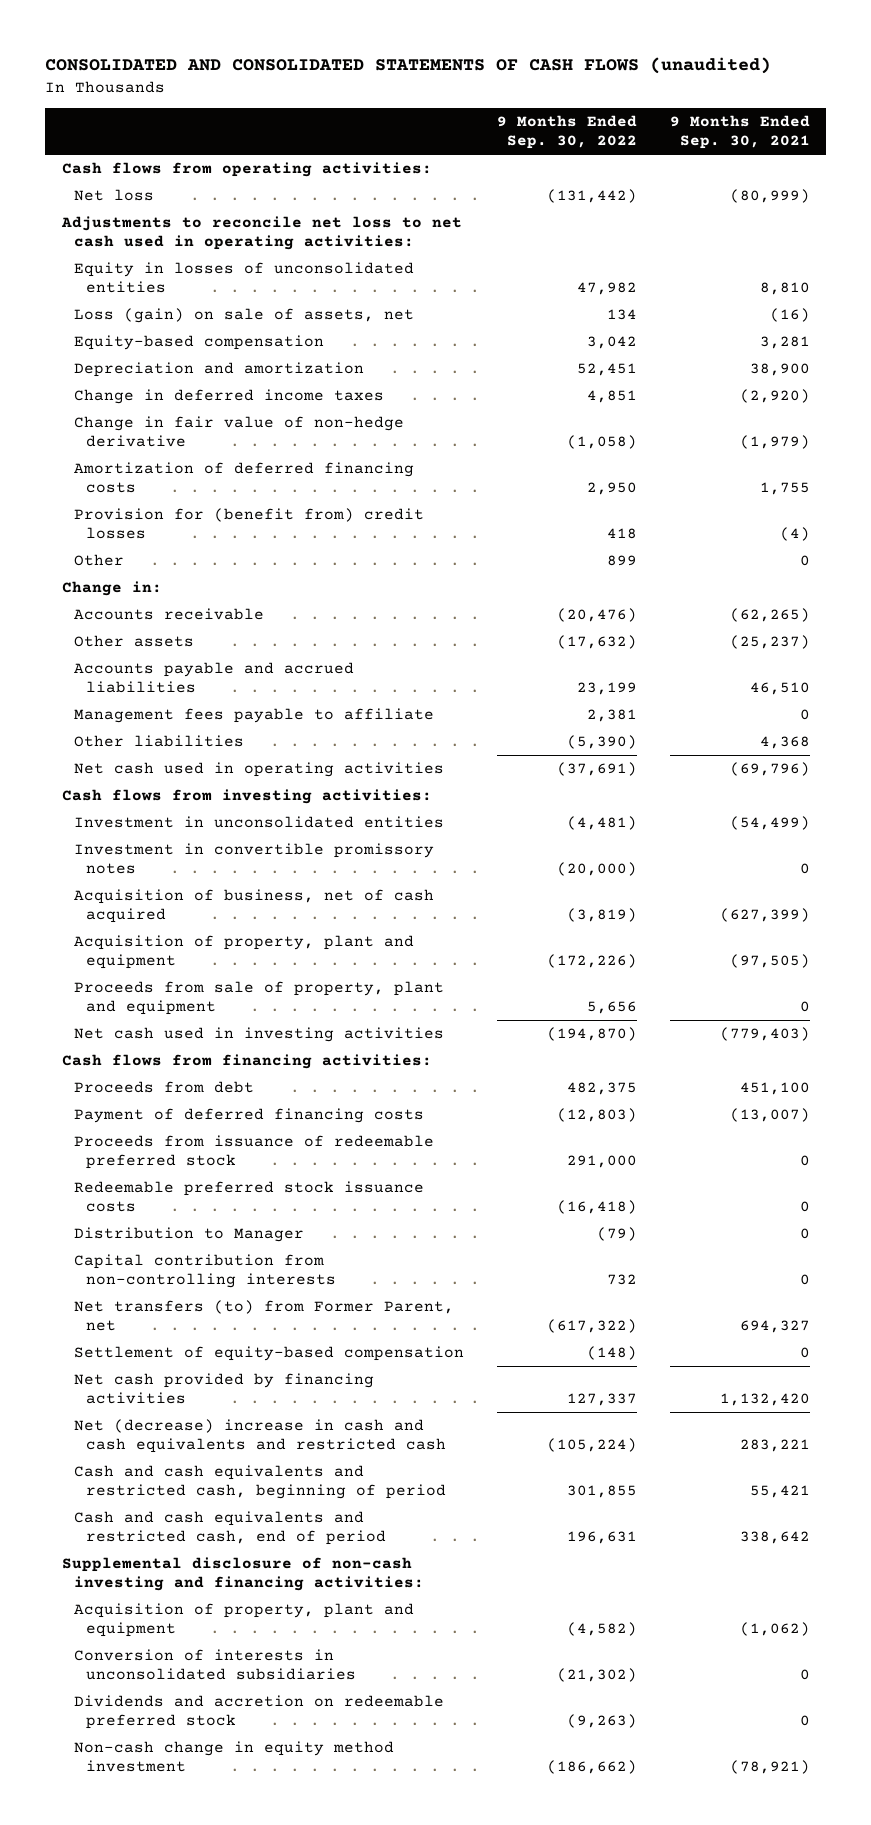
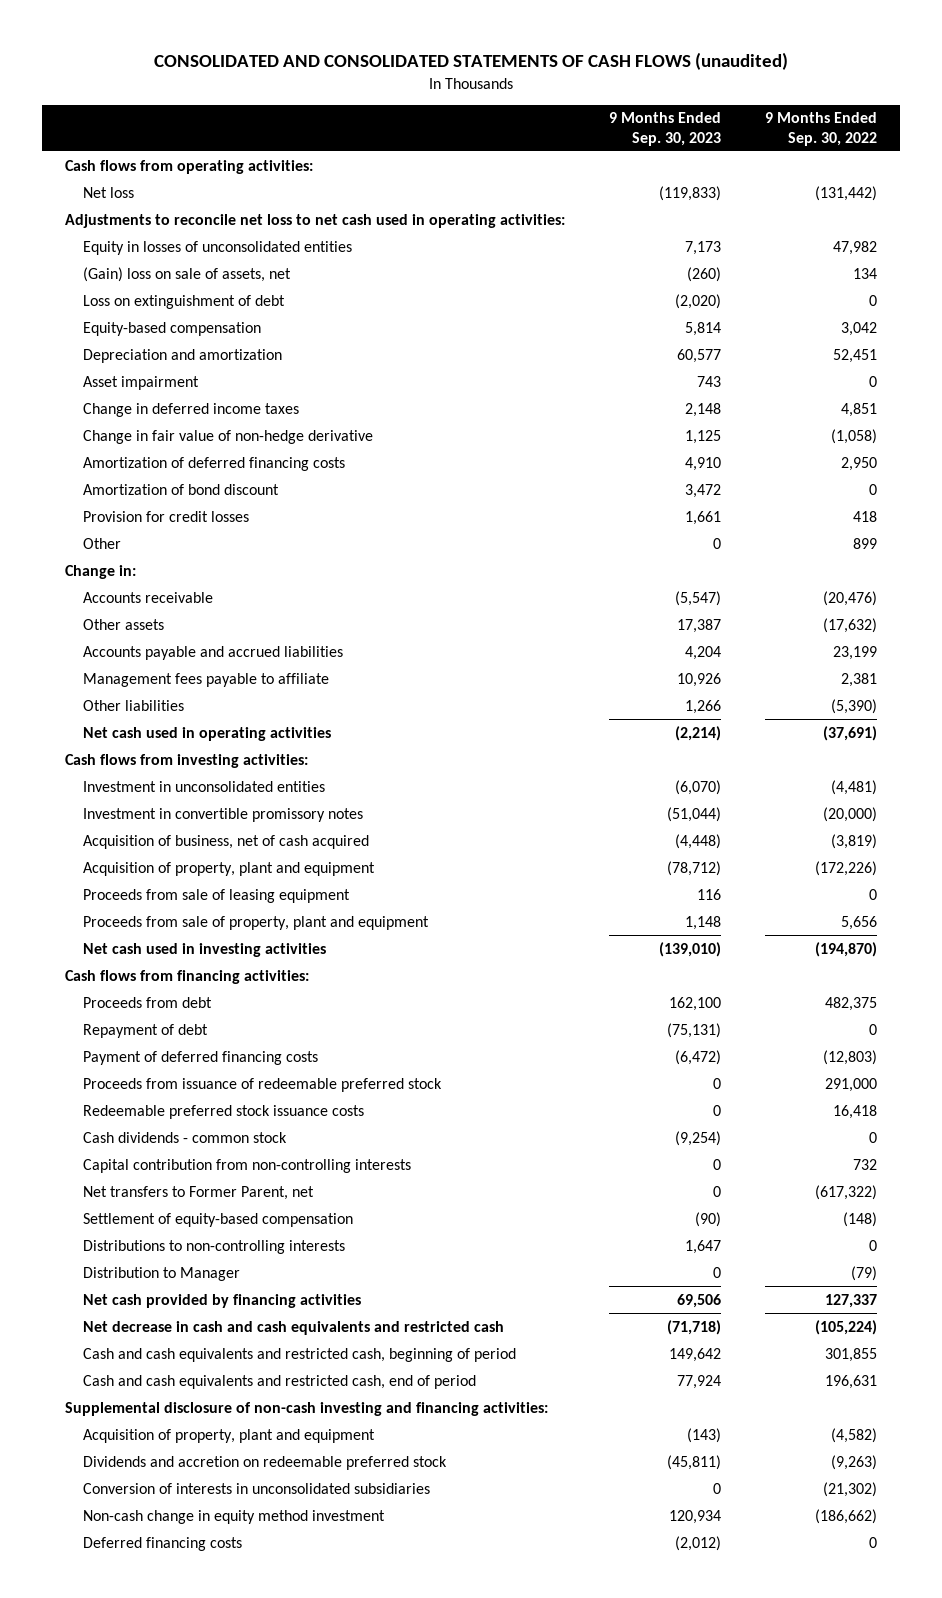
- | 9 Months Ended Sep. 30, 2022 | 9 Months Ended Sep. 30, 2021
+ | 9 Months Ended Sep. 30, 2023 | 9 Months Ended Sep. 30, 2022
- Loss (gain) on sale of assets, net | 134 | (16)
+ (Gain) loss on sale of assets, net | (260) | 134
+ Loss on extinguishment of debt | (2,020) | 0
+ Asset impairment | 743 | 0
- Provision for (benefit from) credit losses | 418 | (4)
+ Amortization of bond discount | 3,472 | 0
+ Provision for credit losses | 1,661 | 418
+ Proceeds from sale of leasing equipment | 116 | 0
+ Repayment of debt | (75,131) | 0
- Redeemable preferred stock issuance costs | (16,418) | 0
+ Redeemable preferred stock issuance costs | 0 | 16,418
+ Cash dividends - common stock | (9,254) | 0
- Net transfers (to) from Former Parent, net | (617,322) | 694,327
+ Net transfers to Former Parent, net | 0 | (617,322)
+ Distributions to non-controlling interests | 1,647 | 0
moved down: Distribution to Manager | 0 | (79)
- Net (decrease) increase in cash and cash equivalents and restricted cash | (105,224) | 283,221
+ Net decrease in cash and cash equivalents and restricted cash | (71,718) | (105,224)
moved down: Conversion of interests in unconsolidated subsidiaries | 0 | (21,302)
+ Deferred financing costs | (2,012) | 0

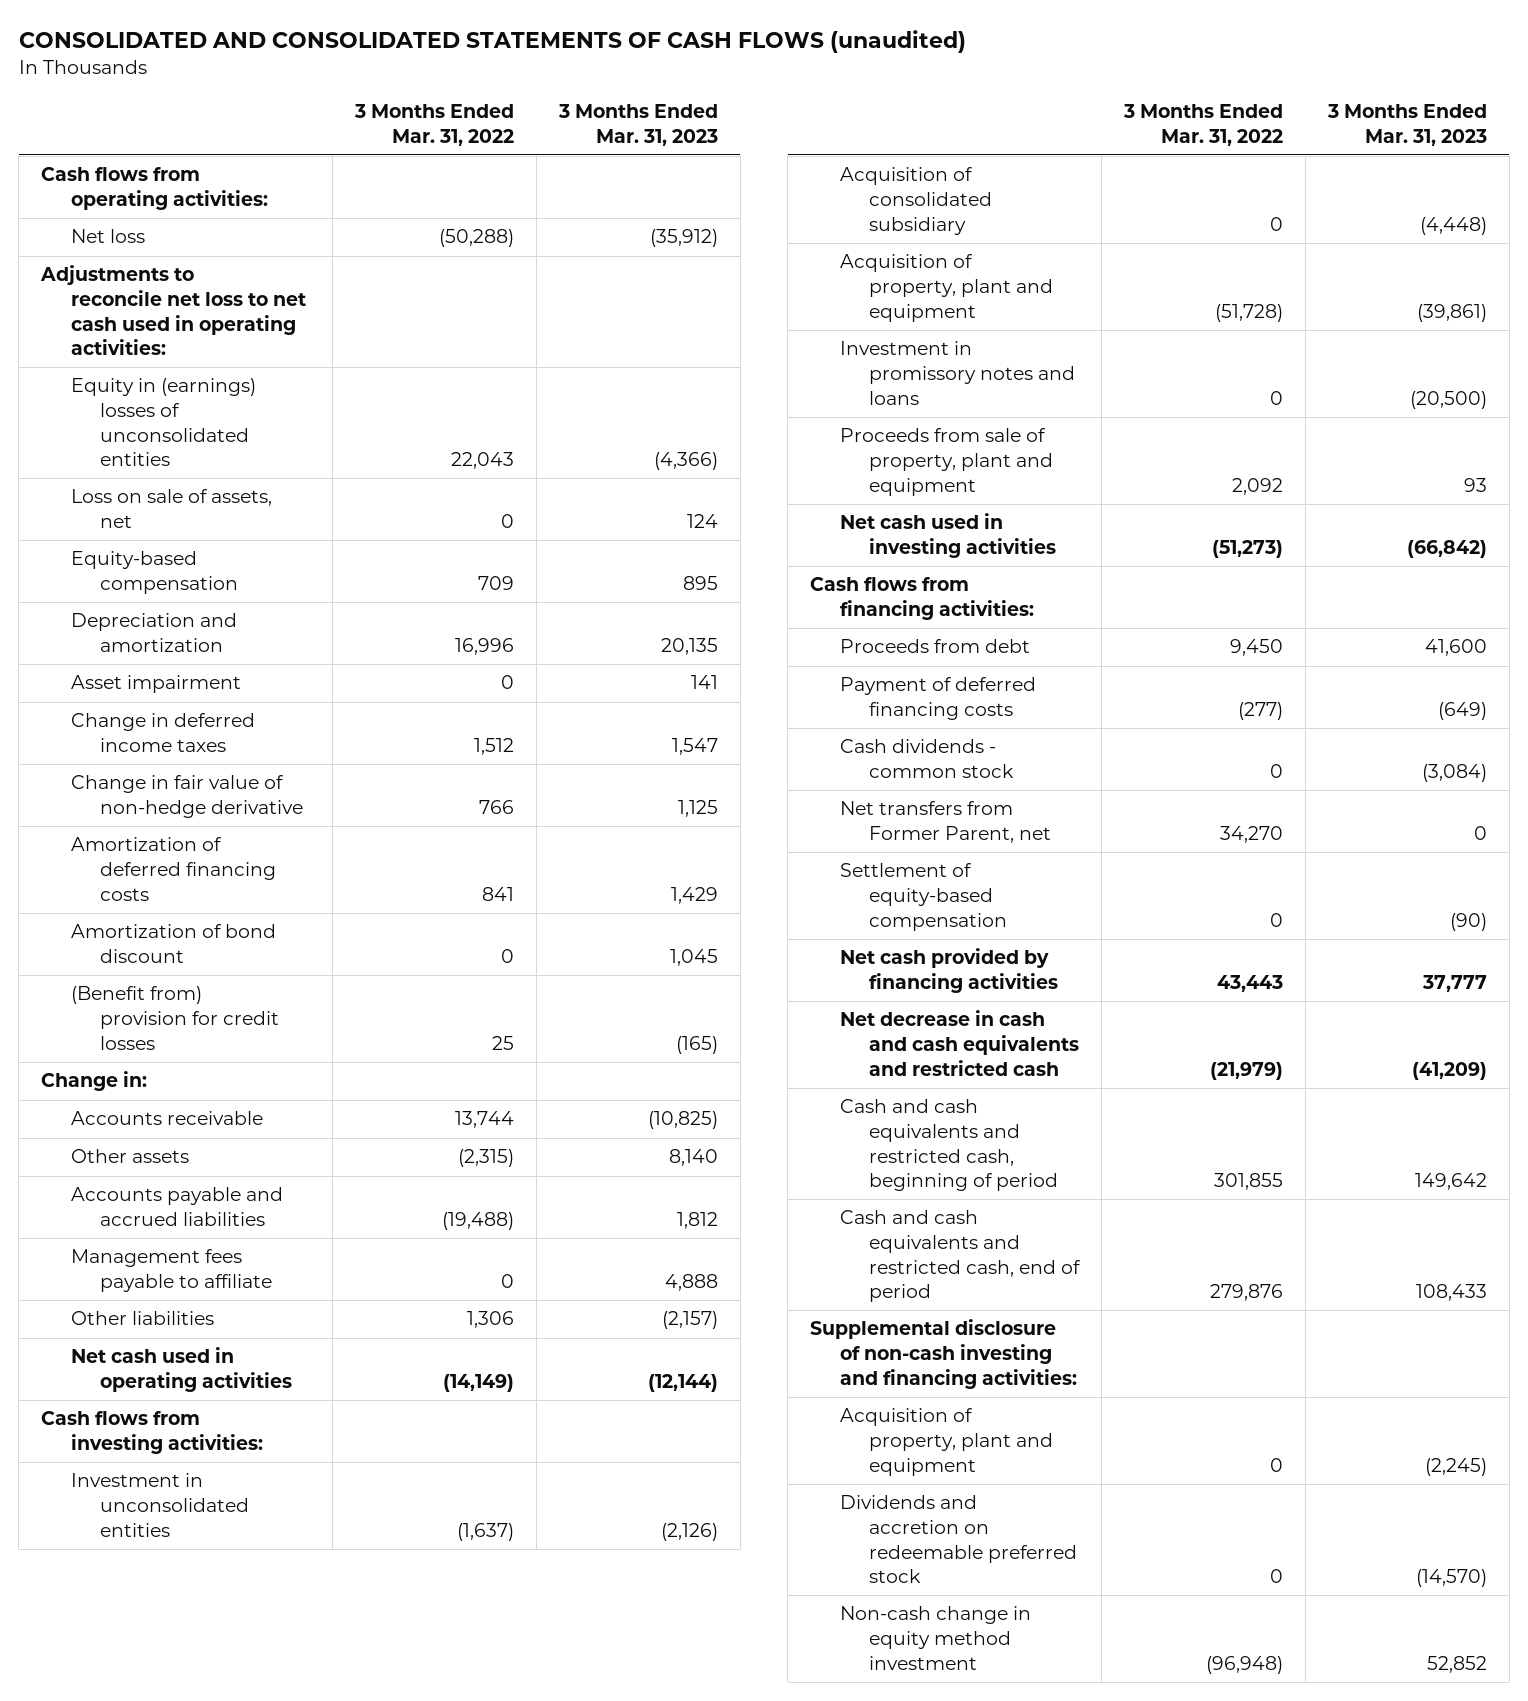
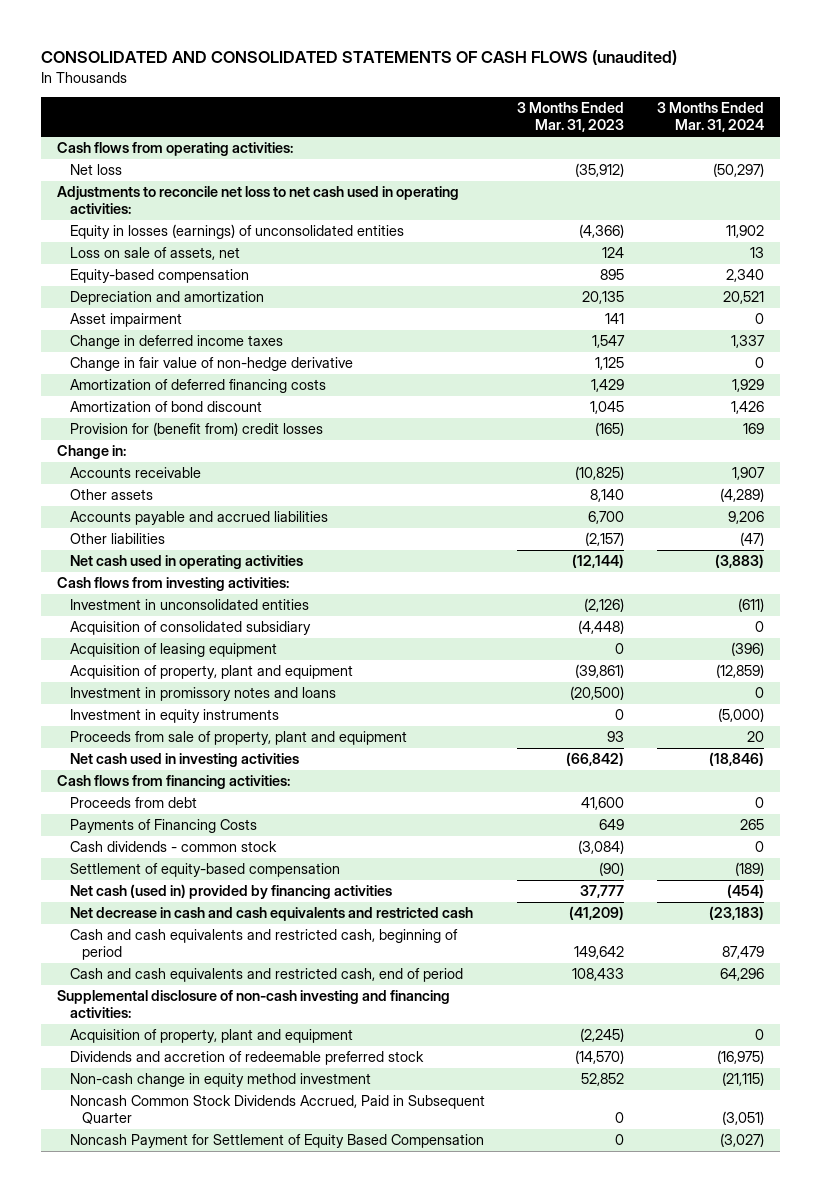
- | 3 Months Ended Mar. 31, 2022 | 3 Months Ended Mar. 31, 2023
+ | 3 Months Ended Mar. 31, 2023 | 3 Months Ended Mar. 31, 2024
- Equity in (earnings) losses of unconsolidated entities | 22,043 | (4,366)
+ Equity in losses (earnings) of unconsolidated entities | (4,366) | 11,902
- (Benefit from) provision for credit losses | 25 | (165)
+ Provision for (benefit from) credit losses | (165) | 169
- Accounts payable and accrued liabilities | (19,488) | 1,812
- Management fees payable to affiliate | 0 | 4,888
+ Accounts payable and accrued liabilities | 6,700 | 9,206
+ Acquisition of leasing equipment | 0 | (396)
+ Investment in equity instruments | 0 | (5,000)
- Payment of deferred financing costs | (277) | (649)
+ Payments of Financing Costs | 649 | 265
- Net transfers from Former Parent, net | 34,270 | 0
- Net cash provided by financing activities | 43,443 | 37,777
+ Net cash (used in) provided by financing activities | 37,777 | (454)
- Dividends and accretion on redeemable preferred stock | 0 | (14,570)
+ Dividends and accretion of redeemable preferred stock | (14,570) | (16,975)
+ Noncash Common Stock Dividends Accrued, Paid in Subsequent Quarter | 0 | (3,051)
+ Noncash Payment for Settlement of Equity Based Compensation | 0 | (3,027)

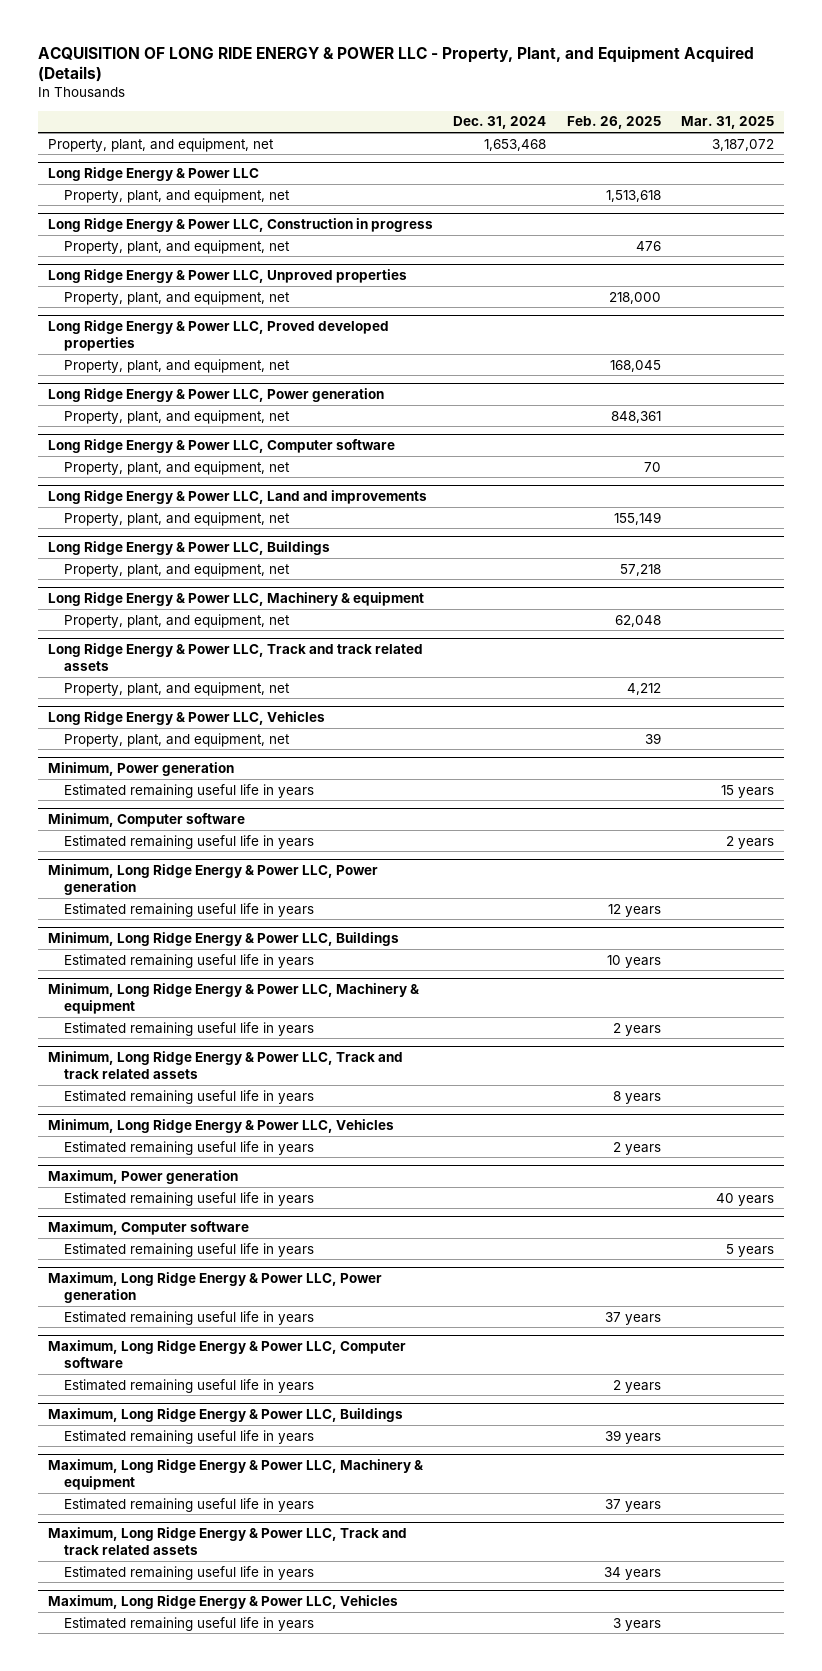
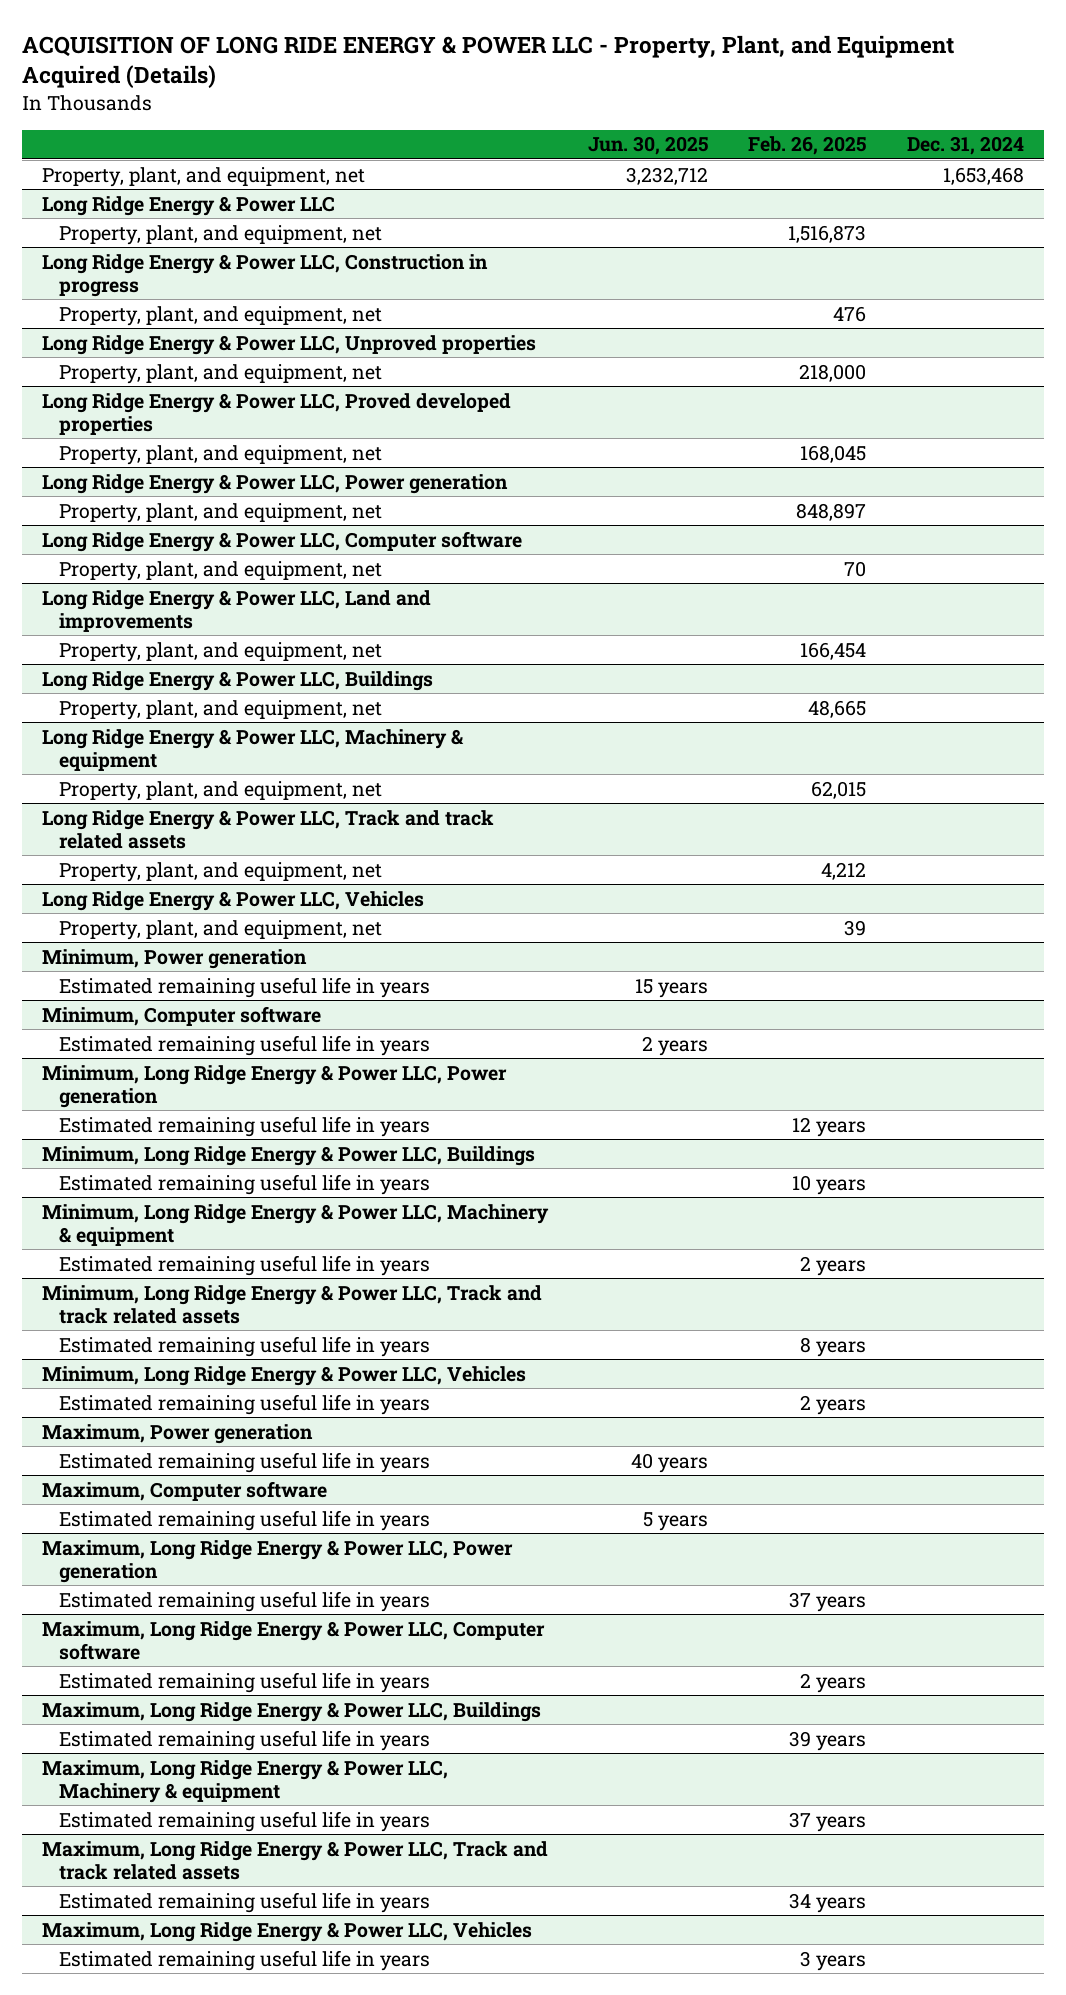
- | Dec. 31, 2024 | Feb. 26, 2025 | Mar. 31, 2025
+ | Jun. 30, 2025 | Feb. 26, 2025 | Dec. 31, 2024
@ Long Ridge Energy & Power LLC
- Property, plant, and equipment, net | | 1,513,618 |
+ Property, plant, and equipment, net | | 1,516,873 |
@ Long Ridge Energy & Power LLC, Power generation
- Property, plant, and equipment, net | | 848,361 |
+ Property, plant, and equipment, net | | 848,897 |
@ Long Ridge Energy & Power LLC, Land and improvements
- Property, plant, and equipment, net | | 155,149 |
+ Property, plant, and equipment, net | | 166,454 |
@ Long Ridge Energy & Power LLC, Buildings
- Property, plant, and equipment, net | | 57,218 |
+ Property, plant, and equipment, net | | 48,665 |
@ Long Ridge Energy & Power LLC, Machinery & equipment
- Property, plant, and equipment, net | | 62,048 |
+ Property, plant, and equipment, net | | 62,015 |

